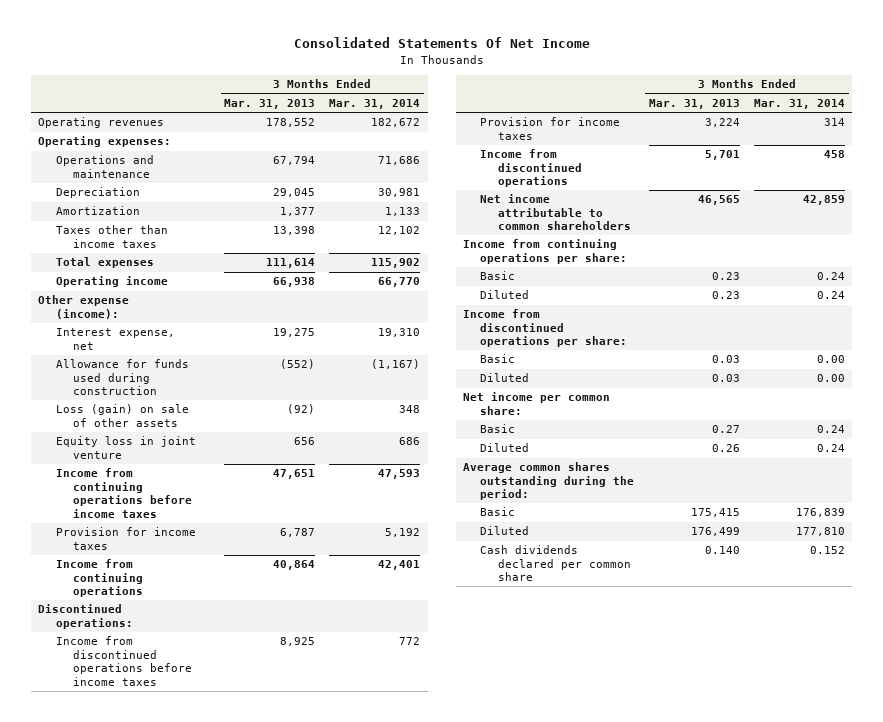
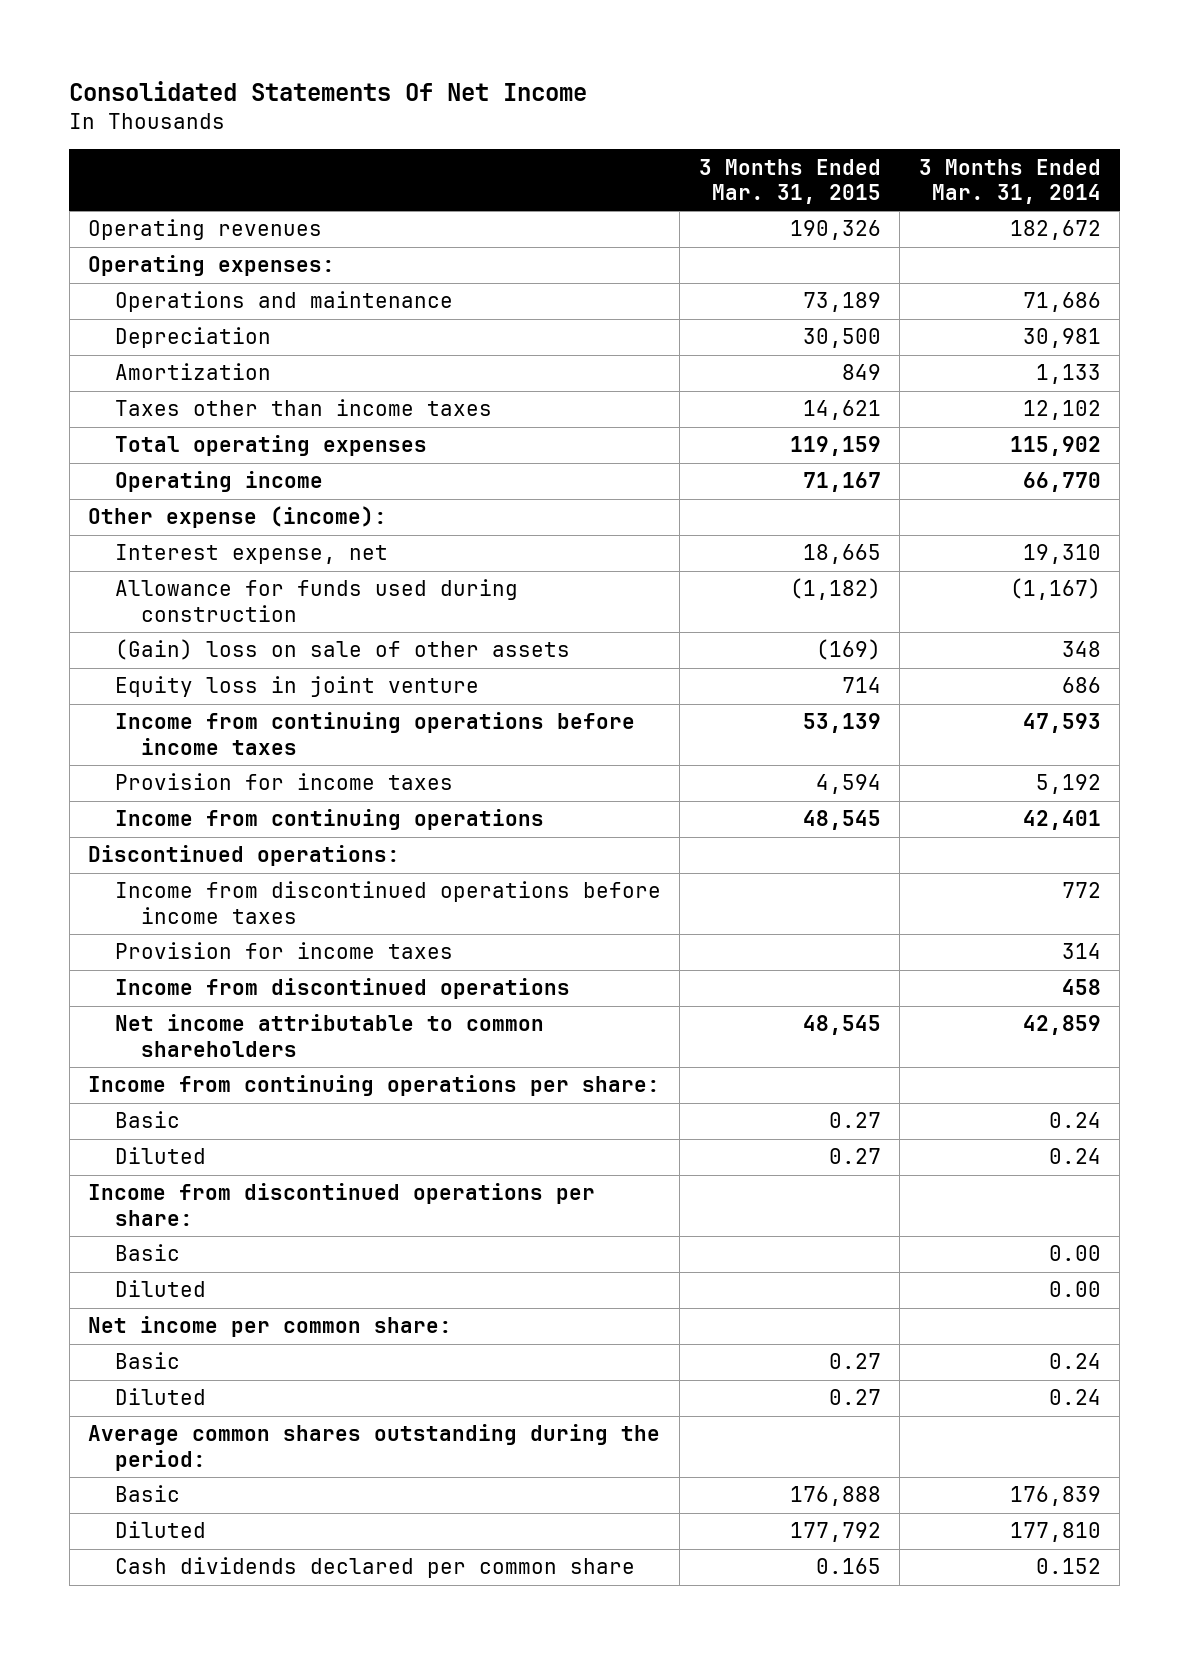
- | 3 Months Ended Mar. 31, 2013 | 3 Months Ended Mar. 31, 2014
+ | 3 Months Ended Mar. 31, 2015 | 3 Months Ended Mar. 31, 2014
- Total expenses | 111,614 | 115,902
+ Total operating expenses | 119,159 | 115,902
- Loss (gain) on sale of other assets | (92) | 348
+ (Gain) loss on sale of other assets | (169) | 348

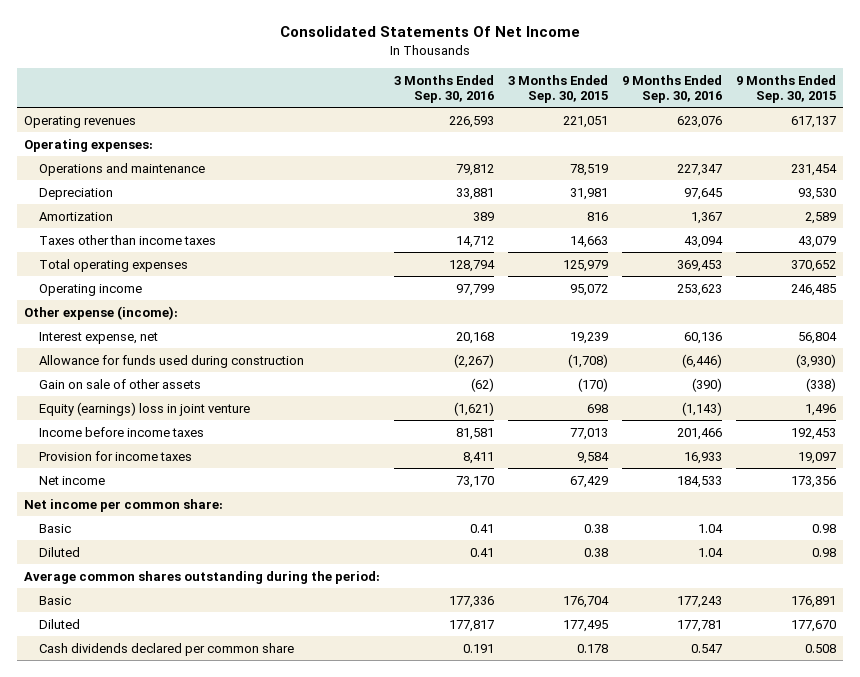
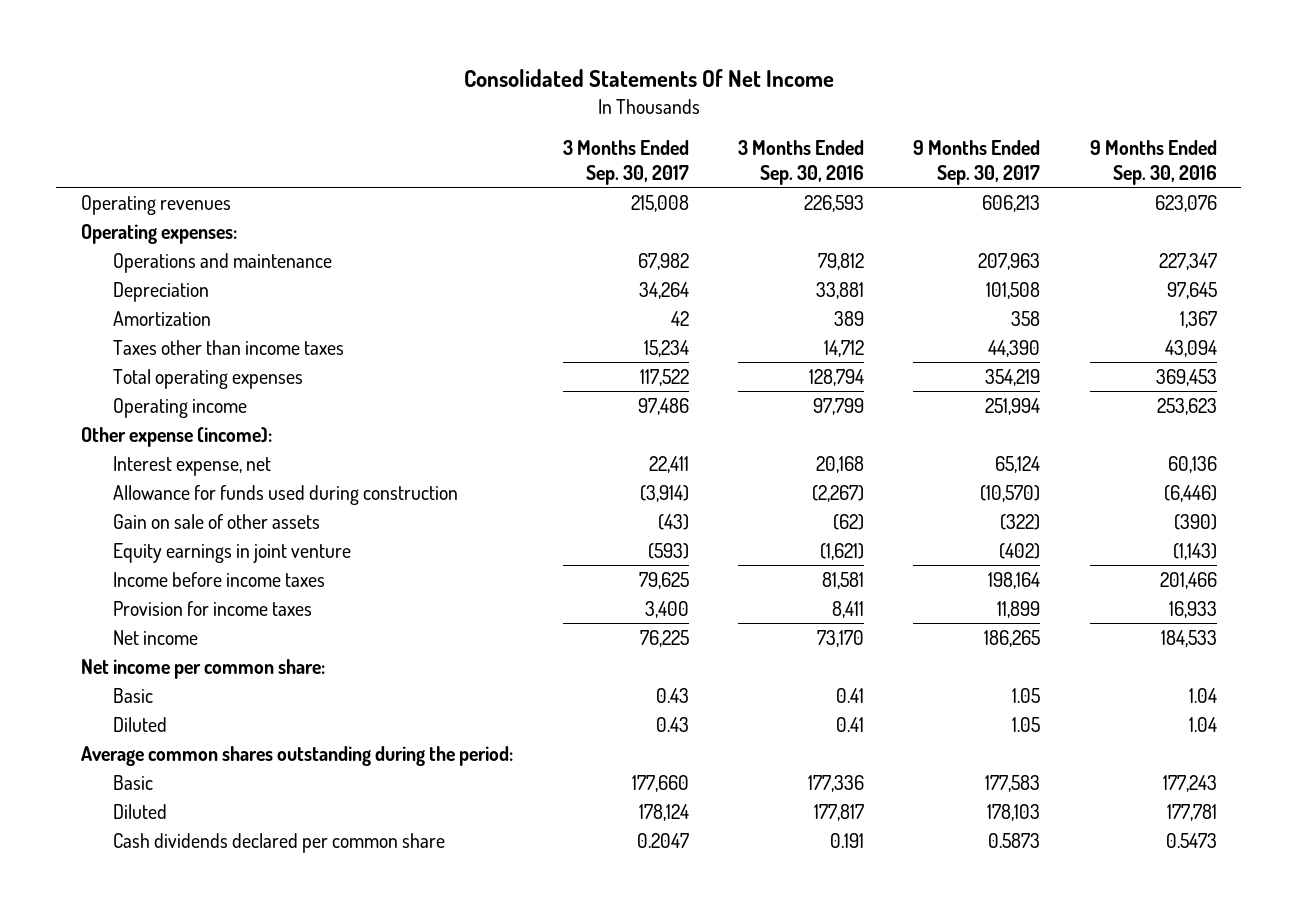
- | 3 Months Ended Sep. 30, 2016 | 3 Months Ended Sep. 30, 2015 | 9 Months Ended Sep. 30, 2016 | 9 Months Ended Sep. 30, 2015
+ | 3 Months Ended Sep. 30, 2017 | 3 Months Ended Sep. 30, 2016 | 9 Months Ended Sep. 30, 2017 | 9 Months Ended Sep. 30, 2016
- Equity (earnings) loss in joint venture | (1,621) | 698 | (1,143) | 1,496
+ Equity earnings in joint venture | (593) | (1,621) | (402) | (1,143)
- Cash dividends declared per common share | 0.191 | 0.178 | 0.547 | 0.508
+ Cash dividends declared per common share | 0.2047 | 0.191 | 0.5873 | 0.5473

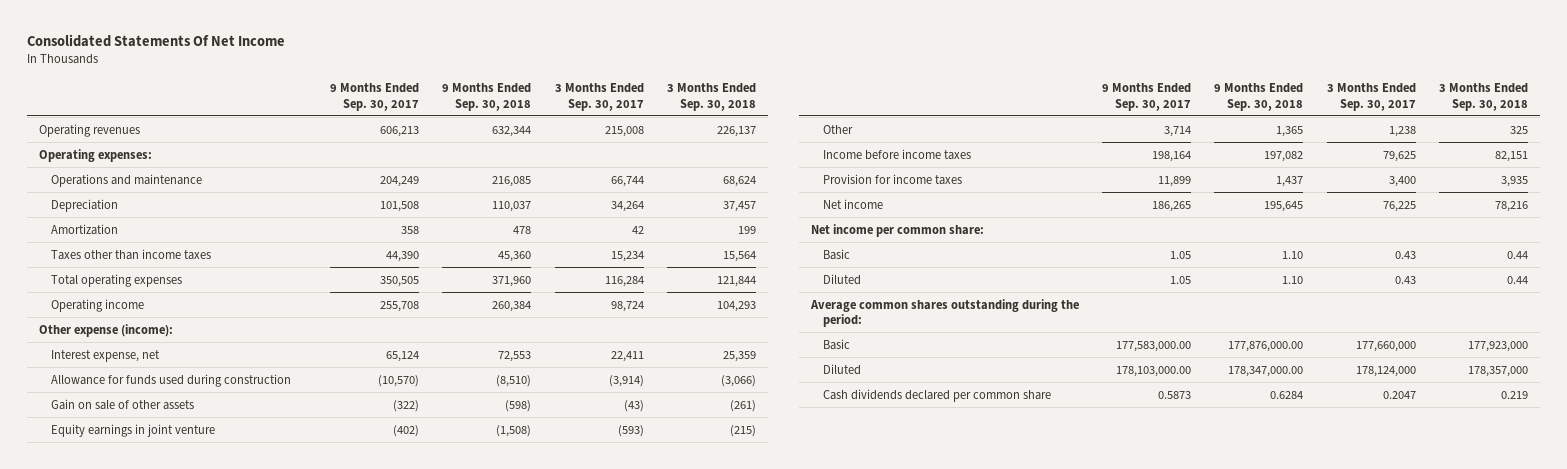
- | 3 Months Ended Sep. 30, 2017 | 3 Months Ended Sep. 30, 2016 | 9 Months Ended Sep. 30, 2017 | 9 Months Ended Sep. 30, 2016
+ | 9 Months Ended Sep. 30, 2017 | 9 Months Ended Sep. 30, 2018 | 3 Months Ended Sep. 30, 2017 | 3 Months Ended Sep. 30, 2018
- Operations and maintenance | 67,982 | 79,812 | 207,963 | 227,347
+ Operations and maintenance | 204,249 | 216,085 | 66,744 | 68,624
- Total operating expenses | 117,522 | 128,794 | 354,219 | 369,453
- Operating income | 97,486 | 97,799 | 251,994 | 253,623
+ Total operating expenses | 350,505 | 371,960 | 116,284 | 121,844
+ Operating income | 255,708 | 260,384 | 98,724 | 104,293
+ Other | 3,714 | 1,365 | 1,238 | 325
- Basic | 177,660 | 177,336 | 177,583 | 177,243
- Diluted | 178,124 | 177,817 | 178,103 | 177,781
+ Basic | 177,583,000.00 | 177,876,000.00 | 177,660,000 | 177,923,000
+ Diluted | 178,103,000.00 | 178,347,000.00 | 178,124,000 | 178,357,000

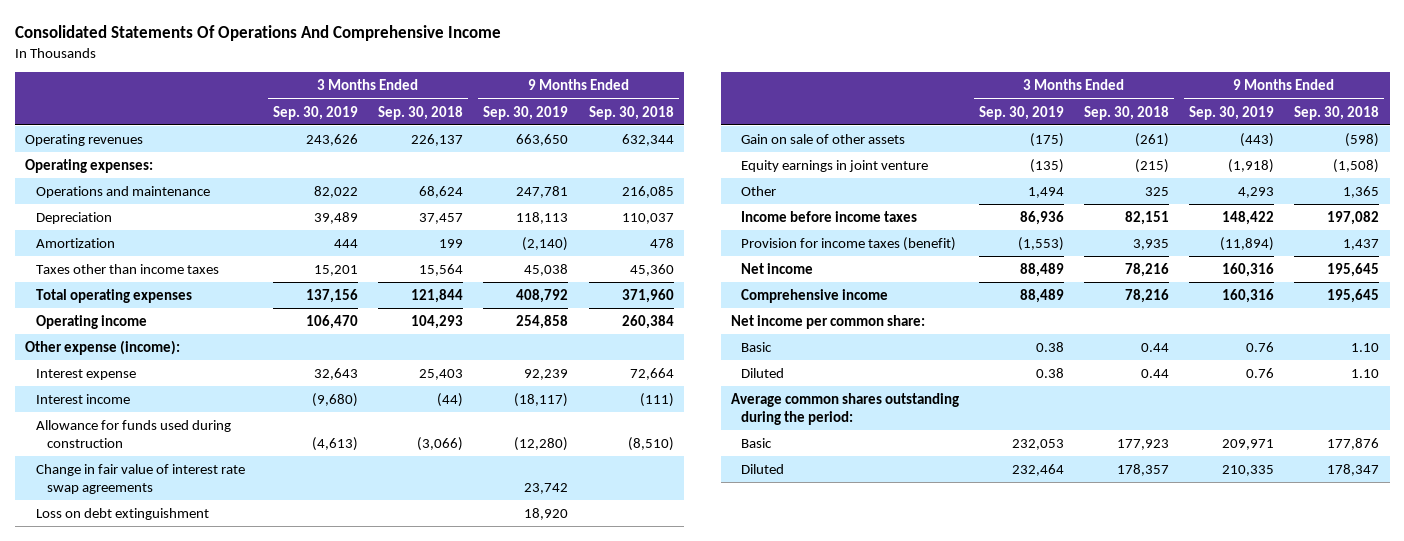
- Consolidated Statements Of Net Income
+ Consolidated Statements Of Operations And Comprehensive Income
- | 9 Months Ended Sep. 30, 2017 | 9 Months Ended Sep. 30, 2018 | 3 Months Ended Sep. 30, 2017 | 3 Months Ended Sep. 30, 2018
+ | 3 Months Ended Sep. 30, 2019 | 3 Months Ended Sep. 30, 2018 | 9 Months Ended Sep. 30, 2019 | 9 Months Ended Sep. 30, 2018
- Interest expense, net | 65,124 | 72,553 | 22,411 | 25,359
+ Interest expense | 32,643 | 25,403 | 92,239 | 72,664
+ Interest income | (9,680) | (44) | (18,117) | (111)
+ Change in fair value of interest rate swap agreements | | | 23,742 |
+ Loss on debt extinguishment | | | 18,920 |
- Provision for income taxes | 11,899 | 1,437 | 3,400 | 3,935
+ Provision for income taxes (benefit) | (1,553) | 3,935 | (11,894) | 1,437
+ Comprehensive income | 88,489 | 78,216 | 160,316 | 195,645
- Basic | 177,583,000.00 | 177,876,000.00 | 177,660,000 | 177,923,000
- Diluted | 178,103,000.00 | 178,347,000.00 | 178,124,000 | 178,357,000
- Cash dividends declared per common share | 0.5873 | 0.6284 | 0.2047 | 0.219
+ Basic | 232,053 | 177,923 | 209,971 | 177,876
+ Diluted | 232,464 | 178,357 | 210,335 | 178,347

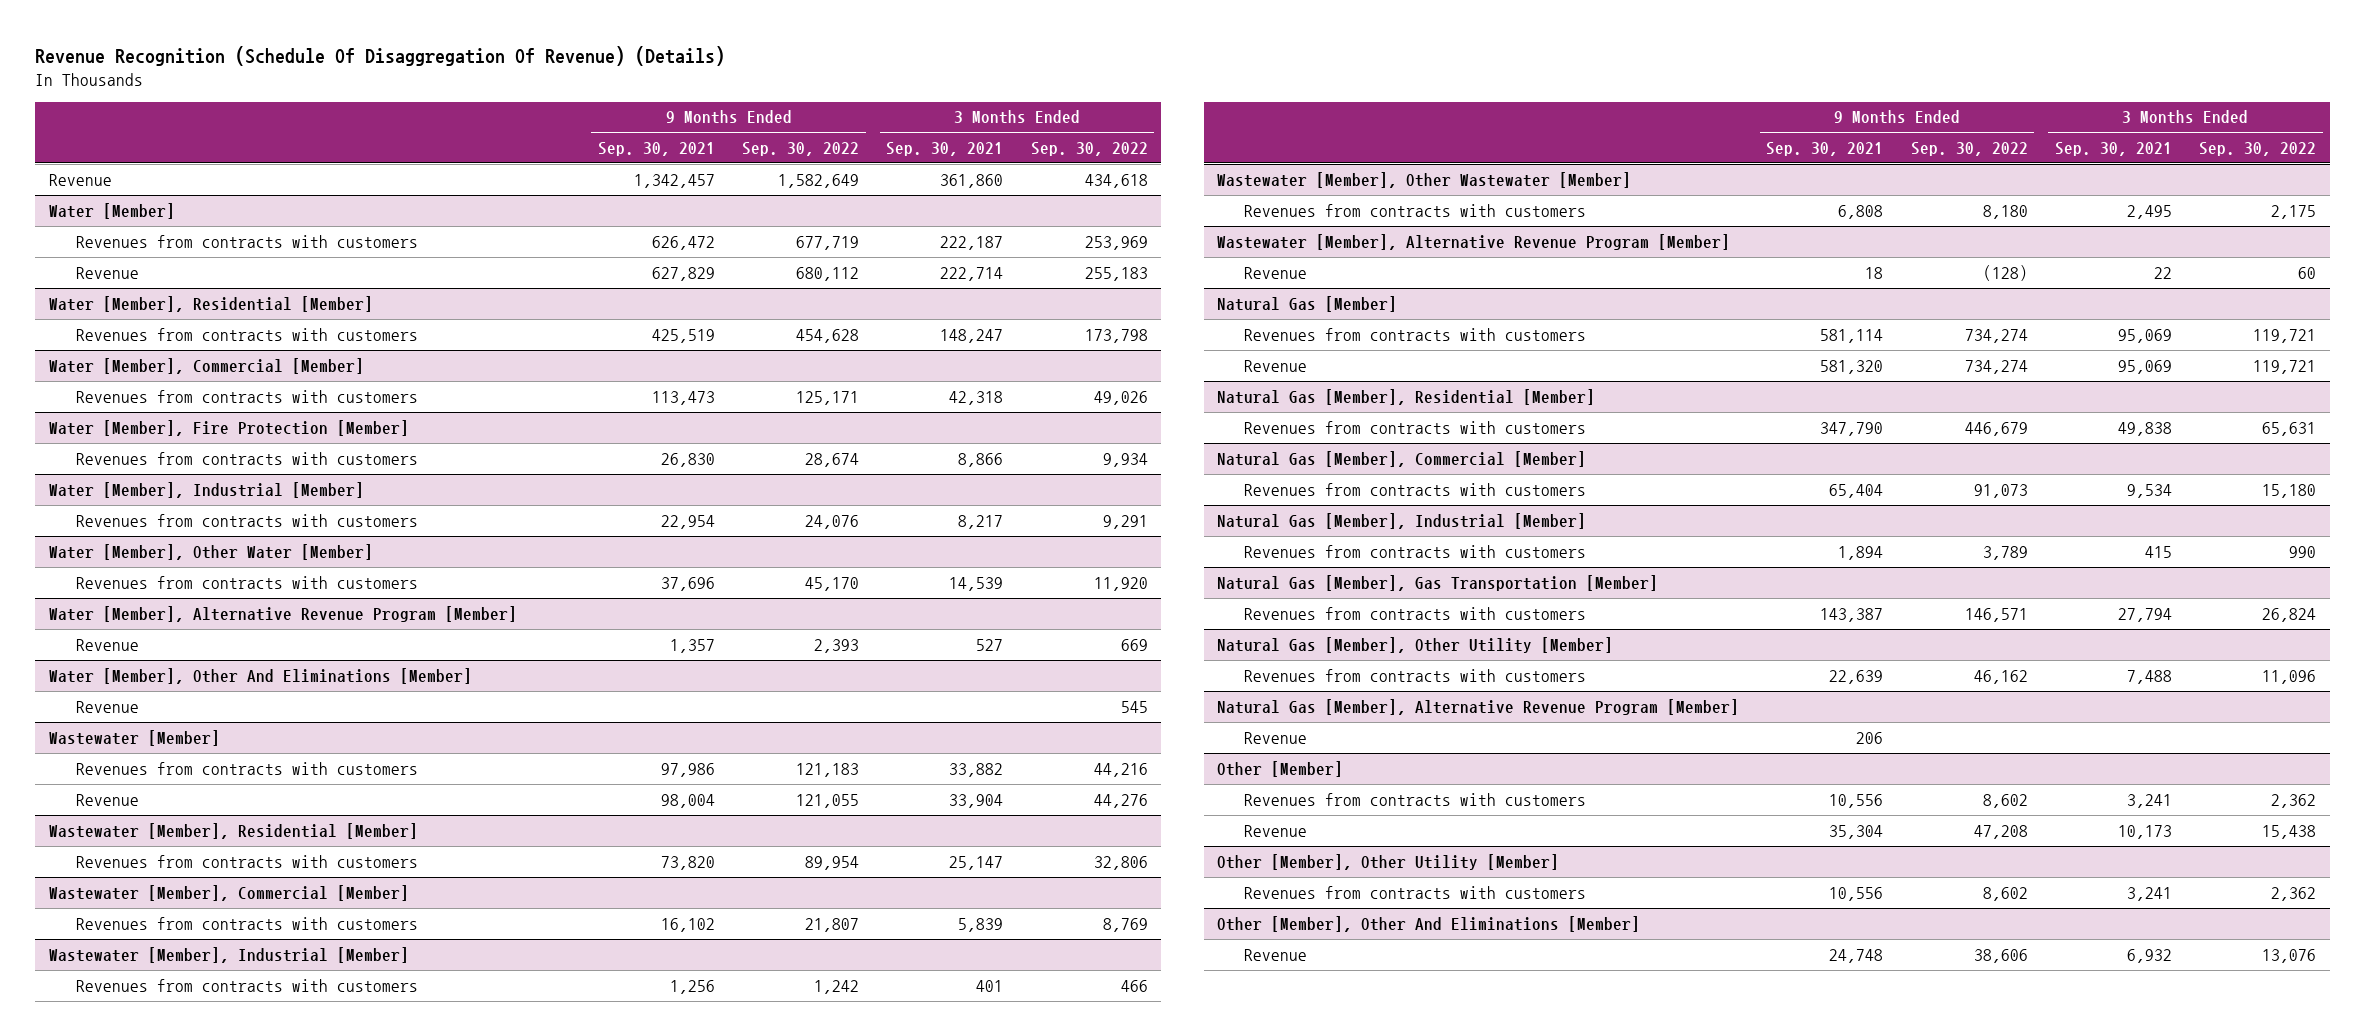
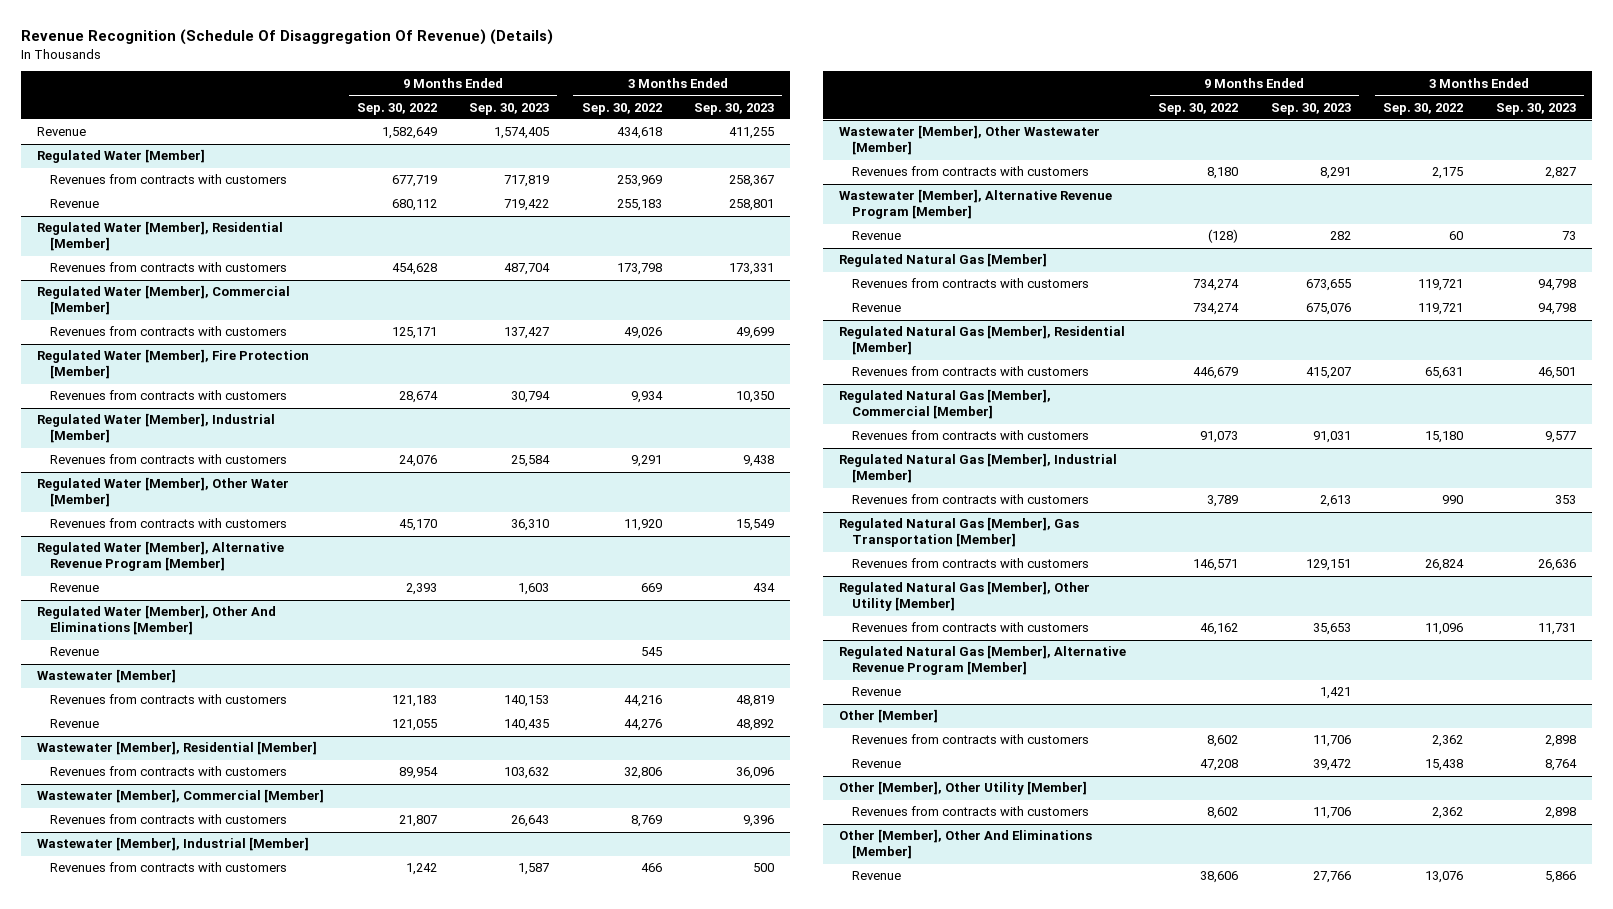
- | 9 Months Ended Sep. 30, 2021 | 9 Months Ended Sep. 30, 2022 | 3 Months Ended Sep. 30, 2021 | 3 Months Ended Sep. 30, 2022
+ | 9 Months Ended Sep. 30, 2022 | 9 Months Ended Sep. 30, 2023 | 3 Months Ended Sep. 30, 2022 | 3 Months Ended Sep. 30, 2023
- Water [Member]
+ Regulated Water [Member]
- Water [Member], Residential [Member]
+ Regulated Water [Member], Residential [Member]
- Water [Member], Commercial [Member]
+ Regulated Water [Member], Commercial [Member]
- Water [Member], Fire Protection [Member]
+ Regulated Water [Member], Fire Protection [Member]
- Water [Member], Industrial [Member]
+ Regulated Water [Member], Industrial [Member]
- Water [Member], Other Water [Member]
+ Regulated Water [Member], Other Water [Member]
- Water [Member], Alternative Revenue Program [Member]
+ Regulated Water [Member], Alternative Revenue Program [Member]
- Water [Member], Other And Eliminations [Member]
+ Regulated Water [Member], Other And Eliminations [Member]
- Natural Gas [Member]
+ Regulated Natural Gas [Member]
- Natural Gas [Member], Residential [Member]
+ Regulated Natural Gas [Member], Residential [Member]
- Natural Gas [Member], Commercial [Member]
+ Regulated Natural Gas [Member], Commercial [Member]
- Natural Gas [Member], Industrial [Member]
+ Regulated Natural Gas [Member], Industrial [Member]
- Natural Gas [Member], Gas Transportation [Member]
+ Regulated Natural Gas [Member], Gas Transportation [Member]
- Natural Gas [Member], Other Utility [Member]
+ Regulated Natural Gas [Member], Other Utility [Member]
- Natural Gas [Member], Alternative Revenue Program [Member]
+ Regulated Natural Gas [Member], Alternative Revenue Program [Member]

